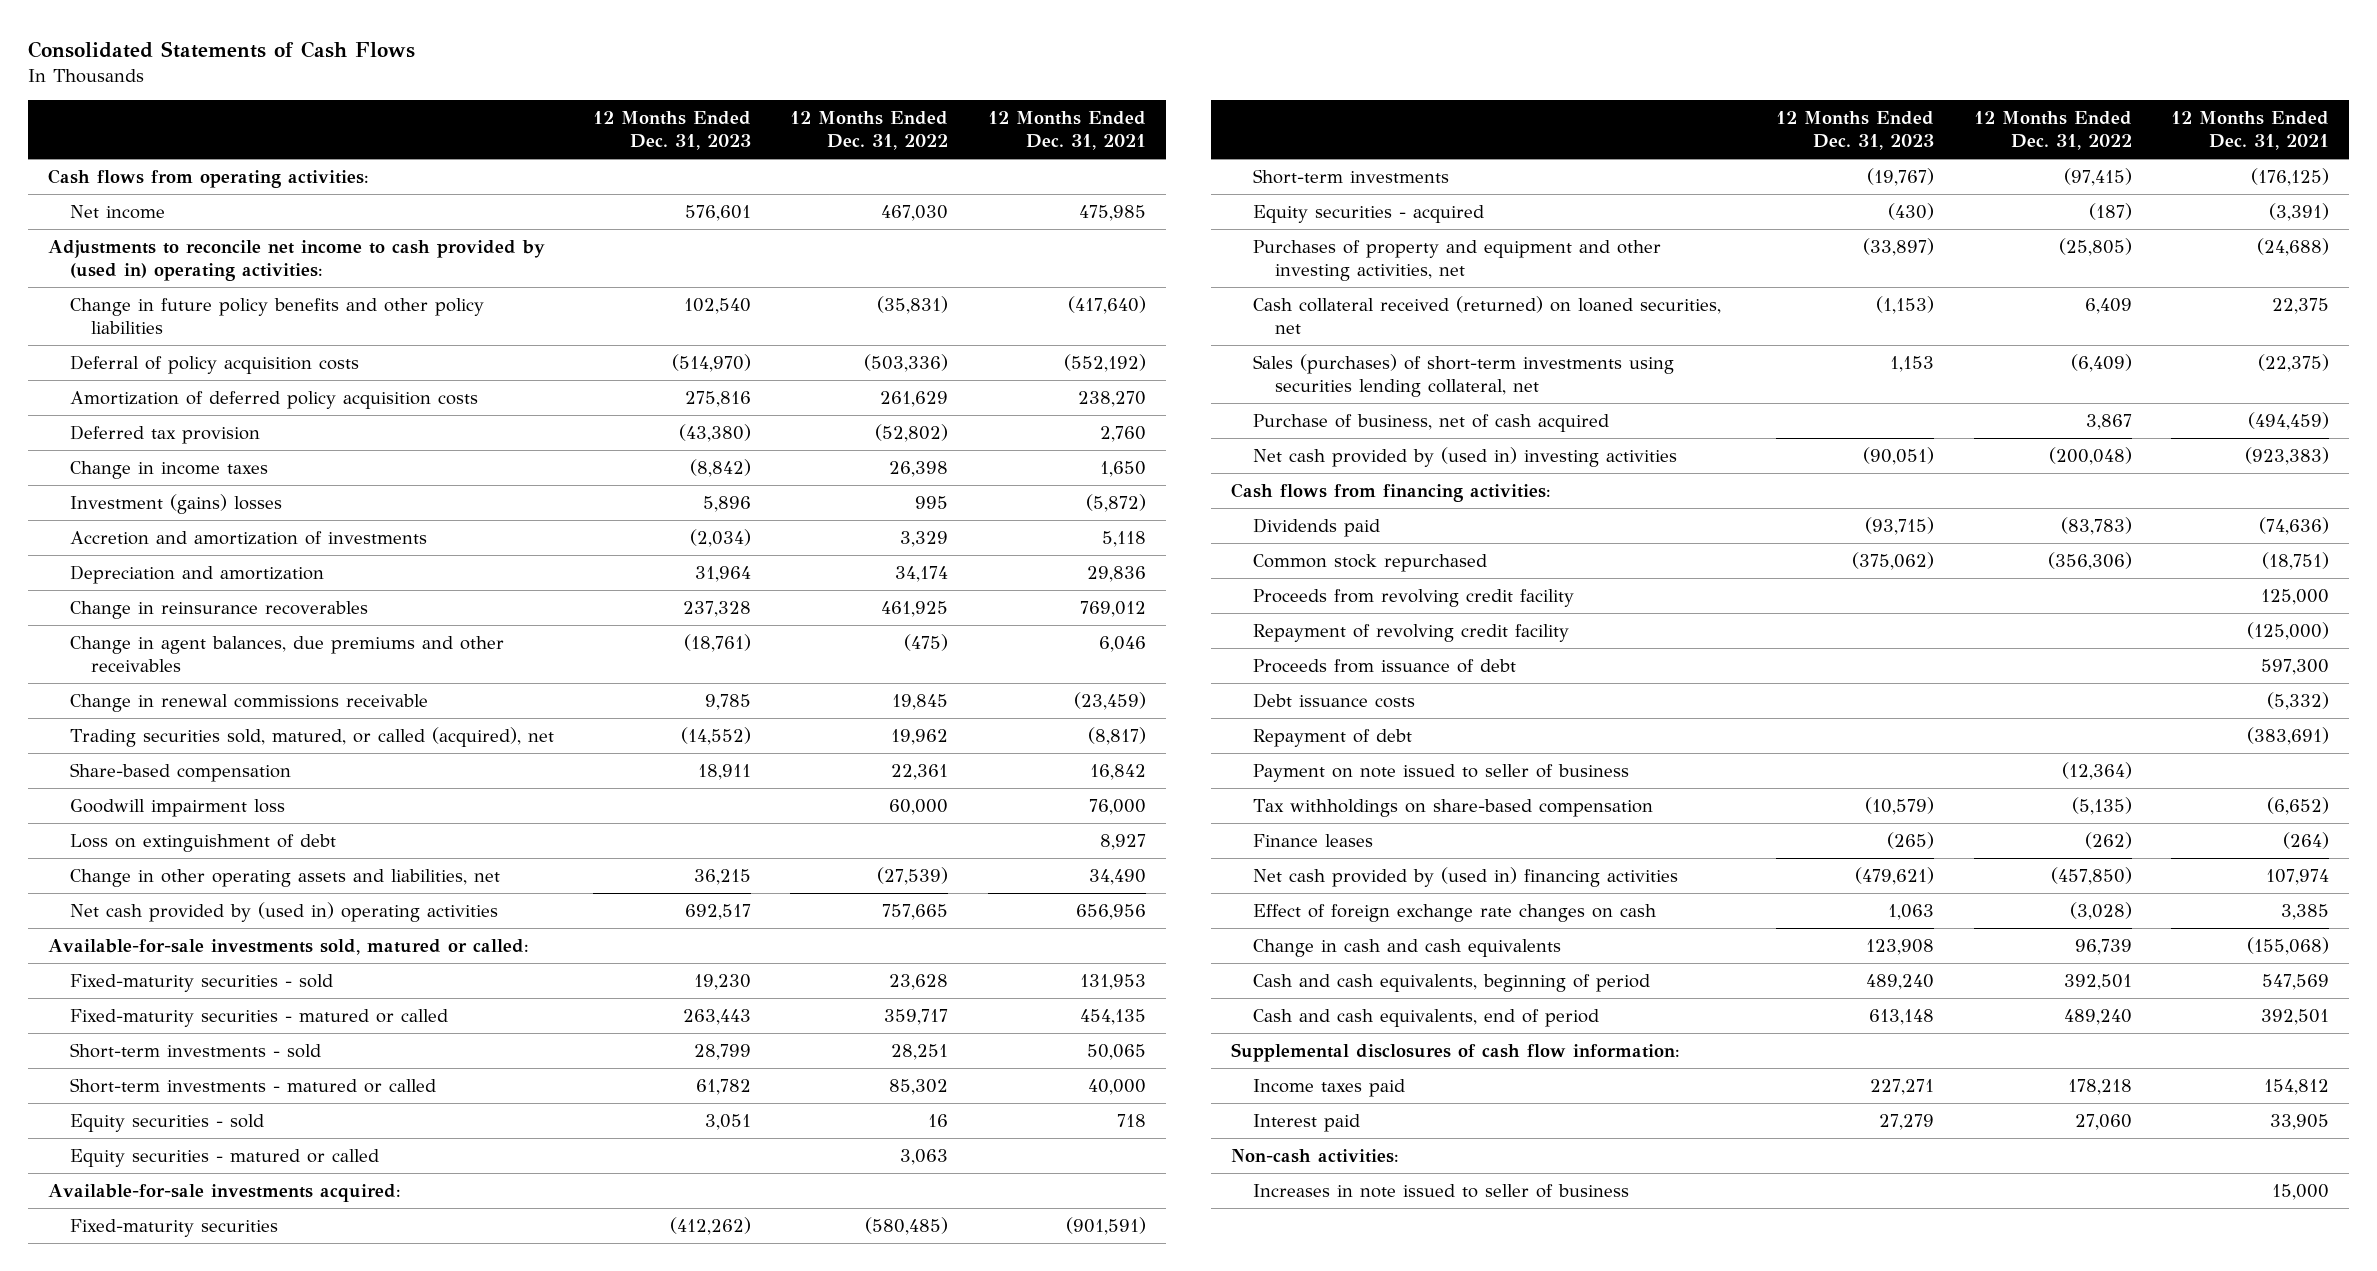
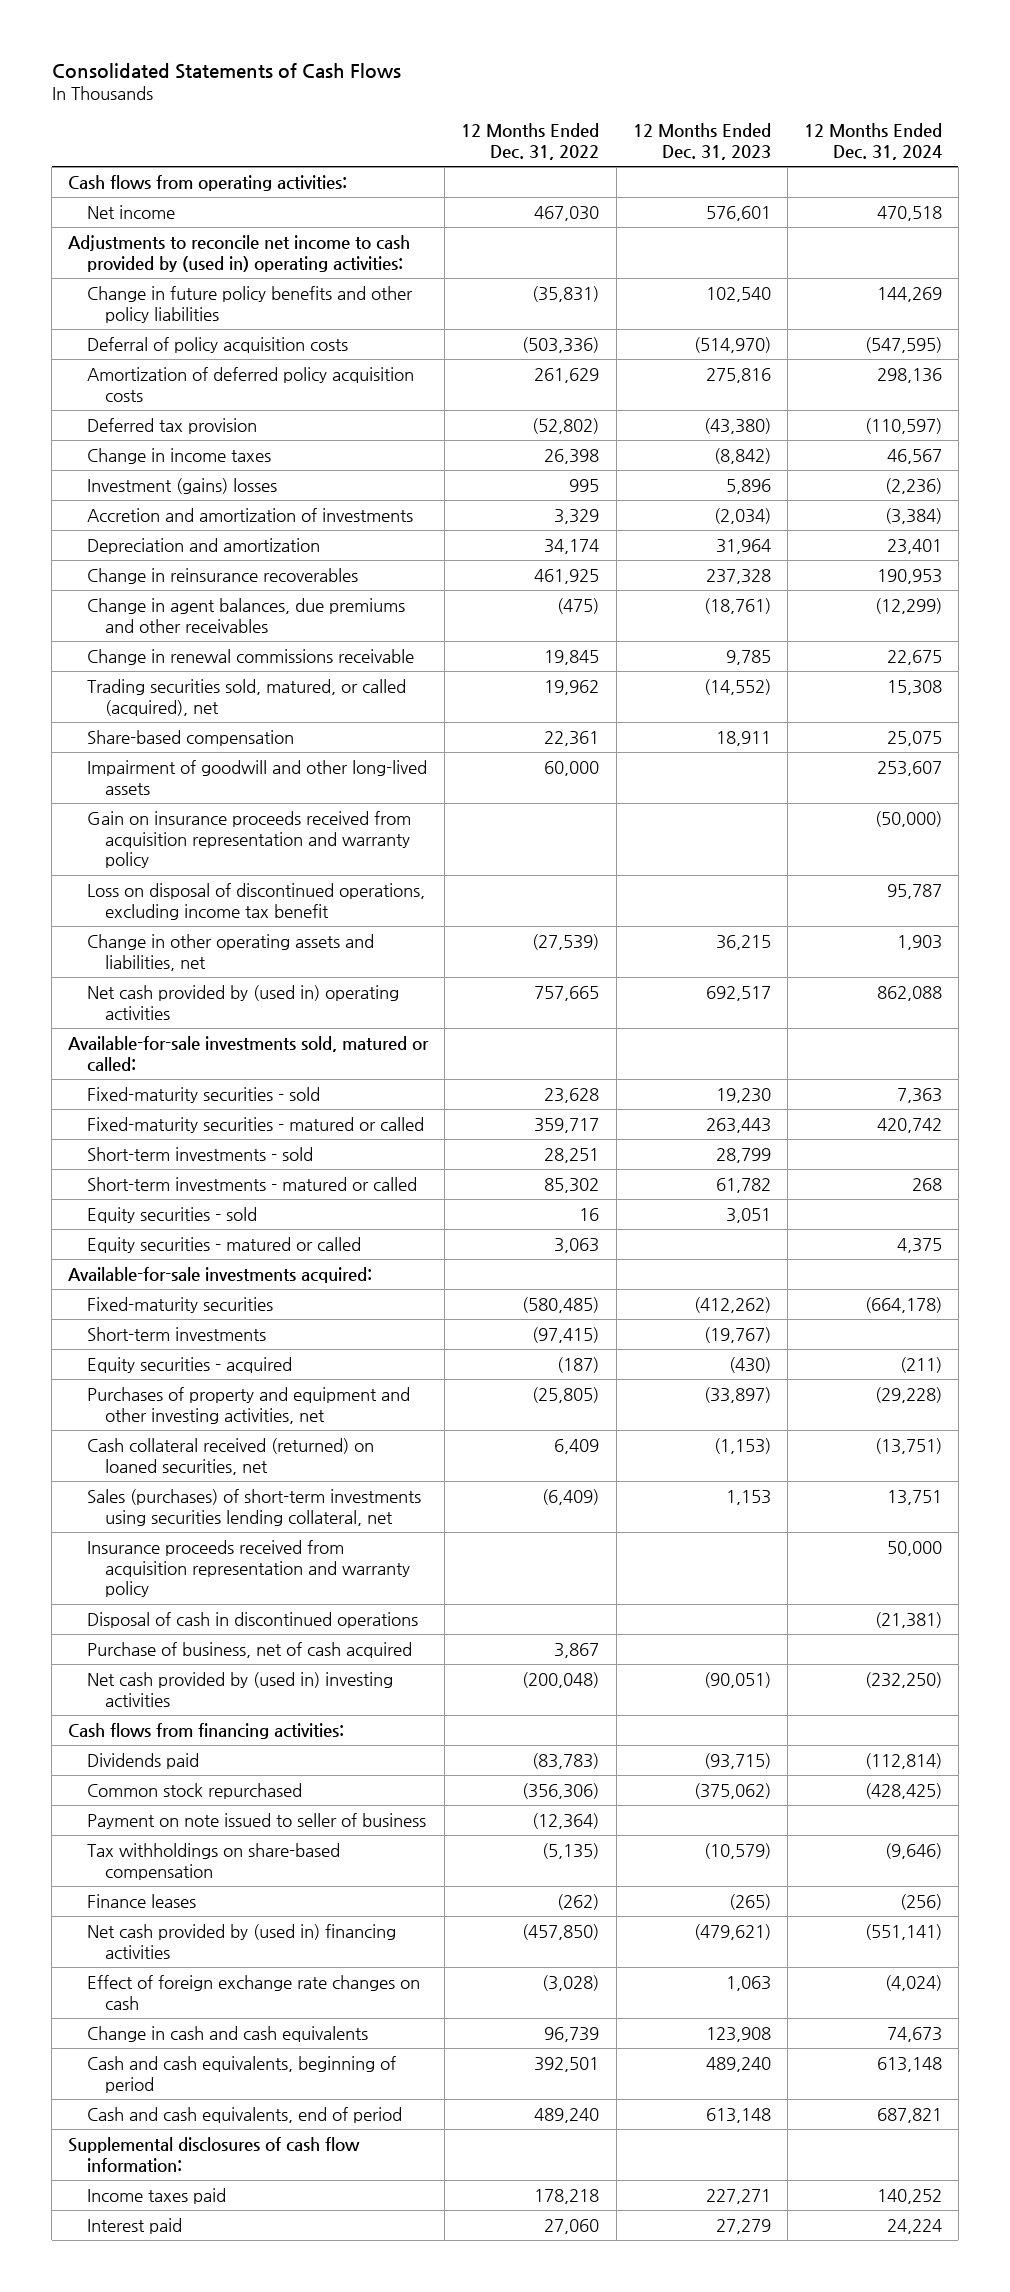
- | 12 Months Ended Dec. 31, 2023 | 12 Months Ended Dec. 31, 2022 | 12 Months Ended Dec. 31, 2021
+ | 12 Months Ended Dec. 31, 2022 | 12 Months Ended Dec. 31, 2023 | 12 Months Ended Dec. 31, 2024
- Goodwill impairment loss | | 60,000 | 76,000
- Loss on extinguishment of debt | | | 8,927
+ Impairment of goodwill and other long-lived assets | 60,000 | | 253,607
+ Gain on insurance proceeds received from acquisition representation and warranty policy | | | (50,000)
+ Loss on disposal of discontinued operations, excluding income tax benefit | | | 95,787
+ Insurance proceeds received from acquisition representation and warranty policy | | | 50,000
+ Disposal of cash in discontinued operations | | | (21,381)
- Proceeds from revolving credit facility | | | 125,000
- Repayment of revolving credit facility | | | (125,000)
- Proceeds from issuance of debt | | | 597,300
- Debt issuance costs | | | (5,332)
- Repayment of debt | | | (383,691)
- Non-cash activities:
- Increases in note issued to seller of business | | | 15,000

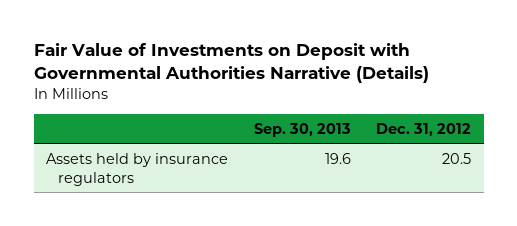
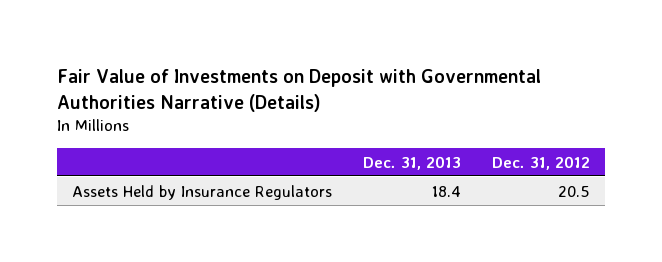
- | Sep. 30, 2013 | Dec. 31, 2012
+ | Dec. 31, 2013 | Dec. 31, 2012
- Assets held by insurance regulators | 19.6 | 20.5
+ Assets Held by Insurance Regulators | 18.4 | 20.5

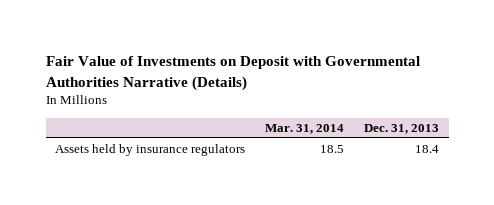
- | Dec. 31, 2013 | Dec. 31, 2012
+ | Mar. 31, 2014 | Dec. 31, 2013
- Assets Held by Insurance Regulators | 18.4 | 20.5
+ Assets held by insurance regulators | 18.5 | 18.4

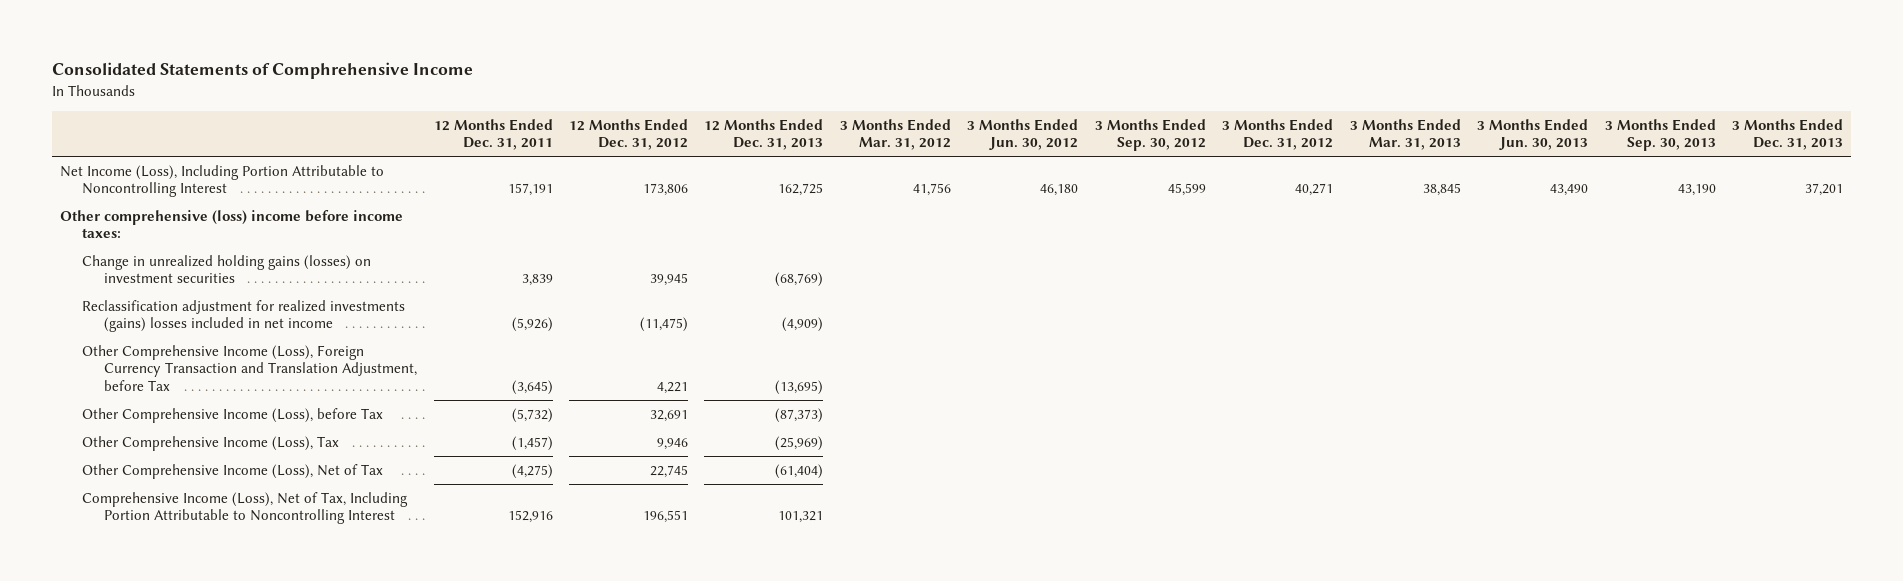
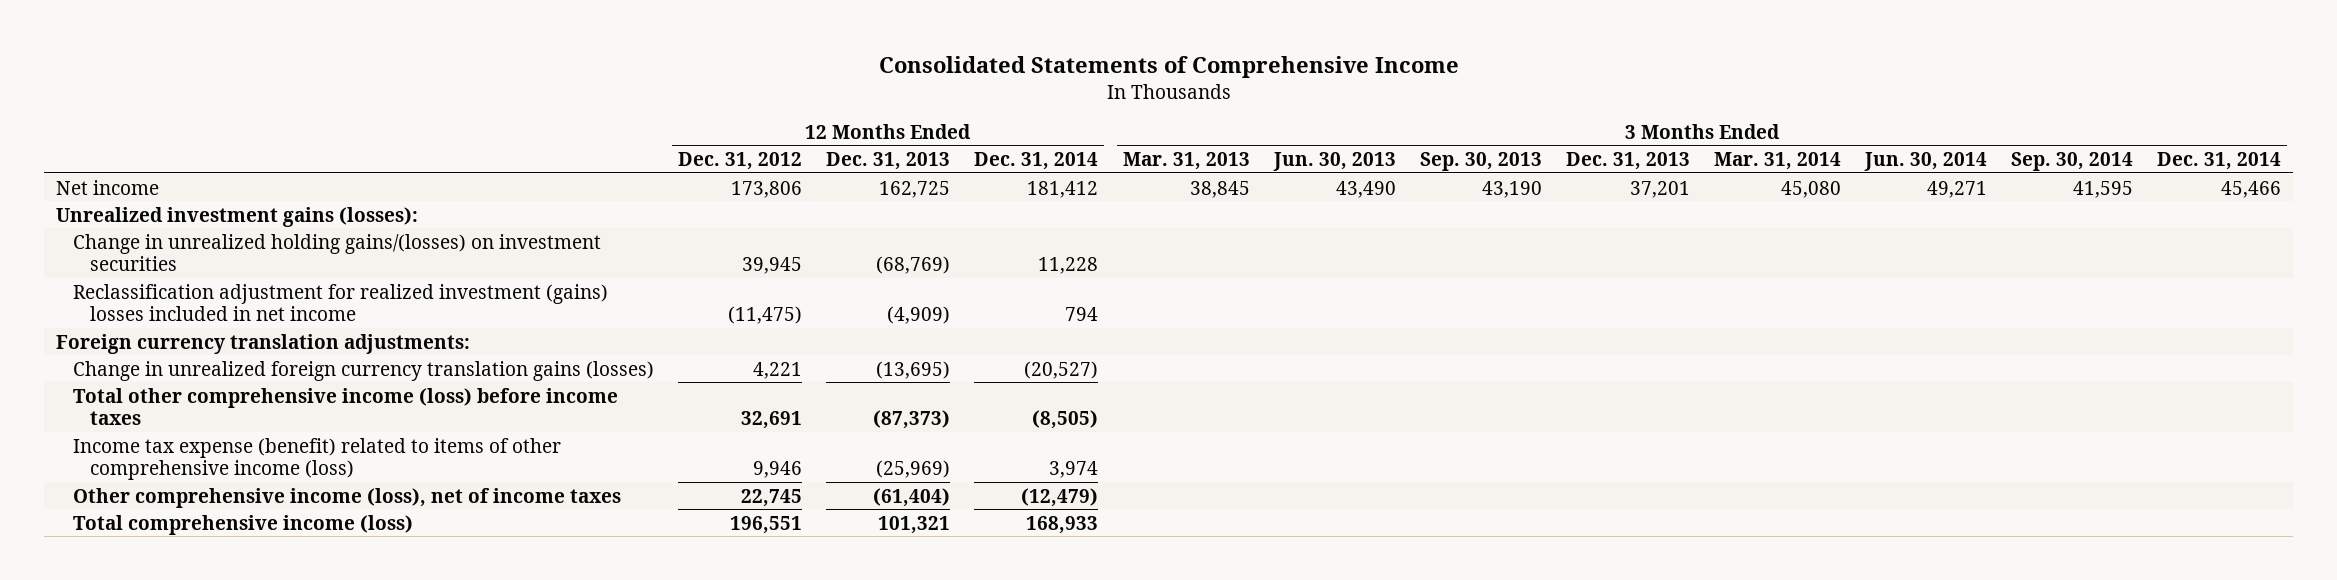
- Consolidated Statements of Comphrehensive Income
+ Consolidated Statements of Comprehensive Income
- | 12 Months Ended Dec. 31, 2011 | 12 Months Ended Dec. 31, 2012 | 12 Months Ended Dec. 31, 2013 | 3 Months Ended Mar. 31, 2012 | 3 Months Ended Jun. 30, 2012 | 3 Months Ended Sep. 30, 2012 | 3 Months Ended Dec. 31, 2012 | 3 Months Ended Mar. 31, 2013 | 3 Months Ended Jun. 30, 2013 | 3 Months Ended Sep. 30, 2013 | 3 Months Ended Dec. 31, 2013
+ | 12 Months Ended Dec. 31, 2012 | 12 Months Ended Dec. 31, 2013 | 12 Months Ended Dec. 31, 2014 | 3 Months Ended Mar. 31, 2013 | 3 Months Ended Jun. 30, 2013 | 3 Months Ended Sep. 30, 2013 | 3 Months Ended Dec. 31, 2013 | 3 Months Ended Mar. 31, 2014 | 3 Months Ended Jun. 30, 2014 | 3 Months Ended Sep. 30, 2014 | 3 Months Ended Dec. 31, 2014
- Net Income (Loss), Including Portion Attributable to Noncontrolling Interest | 157,191 | 173,806 | 162,725 | 41,756 | 46,180 | 45,599 | 40,271 | 38,845 | 43,490 | 43,190 | 37,201
- Other comprehensive (loss) income before income taxes:
- Change in unrealized holding gains (losses) on investment securities | 3,839 | 39,945 | (68,769) | | | | | | | |
- Reclassification adjustment for realized investments (gains) losses included in net income | (5,926) | (11,475) | (4,909) | | | | | | | |
- Other Comprehensive Income (Loss), Foreign Currency Transaction and Translation Adjustment, before Tax | (3,645) | 4,221 | (13,695) | | | | | | | |
- Other Comprehensive Income (Loss), before Tax | (5,732) | 32,691 | (87,373) | | | | | | | |
- Other Comprehensive Income (Loss), Tax | (1,457) | 9,946 | (25,969) | | | | | | | |
- Other Comprehensive Income (Loss), Net of Tax | (4,275) | 22,745 | (61,404) | | | | | | | |
- Comprehensive Income (Loss), Net of Tax, Including Portion Attributable to Noncontrolling Interest | 152,916 | 196,551 | 101,321 | | | | | | | |
+ Net income | 173,806 | 162,725 | 181,412 | 38,845 | 43,490 | 43,190 | 37,201 | 45,080 | 49,271 | 41,595 | 45,466
+ Unrealized investment gains (losses):
+ Change in unrealized holding gains/(losses) on investment securities | 39,945 | (68,769) | 11,228 | | | | | | | |
+ Reclassification adjustment for realized investment (gains) losses included in net income | (11,475) | (4,909) | 794 | | | | | | | |
+ Foreign currency translation adjustments:
+ Change in unrealized foreign currency translation gains (losses) | 4,221 | (13,695) | (20,527) | | | | | | | |
+ Total other comprehensive income (loss) before income taxes | 32,691 | (87,373) | (8,505) | | | | | | | |
+ Income tax expense (benefit) related to items of other comprehensive income (loss) | 9,946 | (25,969) | 3,974 | | | | | | | |
+ Other comprehensive income (loss), net of income taxes | 22,745 | (61,404) | (12,479) | | | | | | | |
+ Total comprehensive income (loss) | 196,551 | 101,321 | 168,933 | | | | | | | |

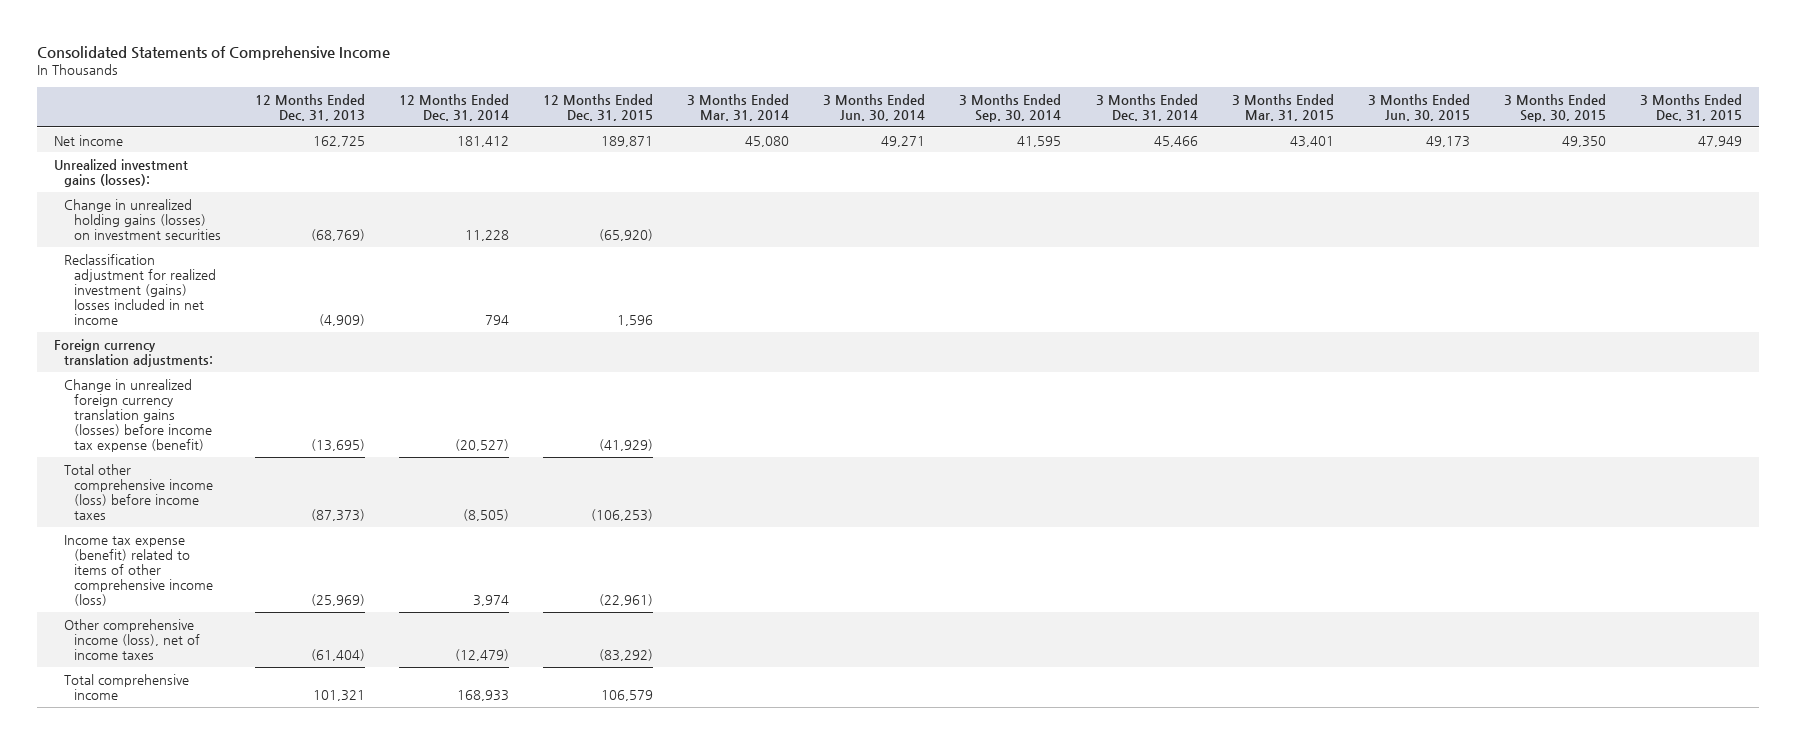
- | 12 Months Ended Dec. 31, 2012 | 12 Months Ended Dec. 31, 2013 | 12 Months Ended Dec. 31, 2014 | 3 Months Ended Mar. 31, 2013 | 3 Months Ended Jun. 30, 2013 | 3 Months Ended Sep. 30, 2013 | 3 Months Ended Dec. 31, 2013 | 3 Months Ended Mar. 31, 2014 | 3 Months Ended Jun. 30, 2014 | 3 Months Ended Sep. 30, 2014 | 3 Months Ended Dec. 31, 2014
+ | 12 Months Ended Dec. 31, 2013 | 12 Months Ended Dec. 31, 2014 | 12 Months Ended Dec. 31, 2015 | 3 Months Ended Mar. 31, 2014 | 3 Months Ended Jun. 30, 2014 | 3 Months Ended Sep. 30, 2014 | 3 Months Ended Dec. 31, 2014 | 3 Months Ended Mar. 31, 2015 | 3 Months Ended Jun. 30, 2015 | 3 Months Ended Sep. 30, 2015 | 3 Months Ended Dec. 31, 2015
- Change in unrealized holding gains/(losses) on investment securities | 39,945 | (68,769) | 11,228 | | | | | | | |
+ Change in unrealized holding gains (losses) on investment securities | (68,769) | 11,228 | (65,920) | | | | | | | |
- Change in unrealized foreign currency translation gains (losses) | 4,221 | (13,695) | (20,527) | | | | | | | |
+ Change in unrealized foreign currency translation gains (losses) before income tax expense (benefit) | (13,695) | (20,527) | (41,929) | | | | | | | |
- Total comprehensive income (loss) | 196,551 | 101,321 | 168,933 | | | | | | | |
+ Total comprehensive income | 101,321 | 168,933 | 106,579 | | | | | | | |

